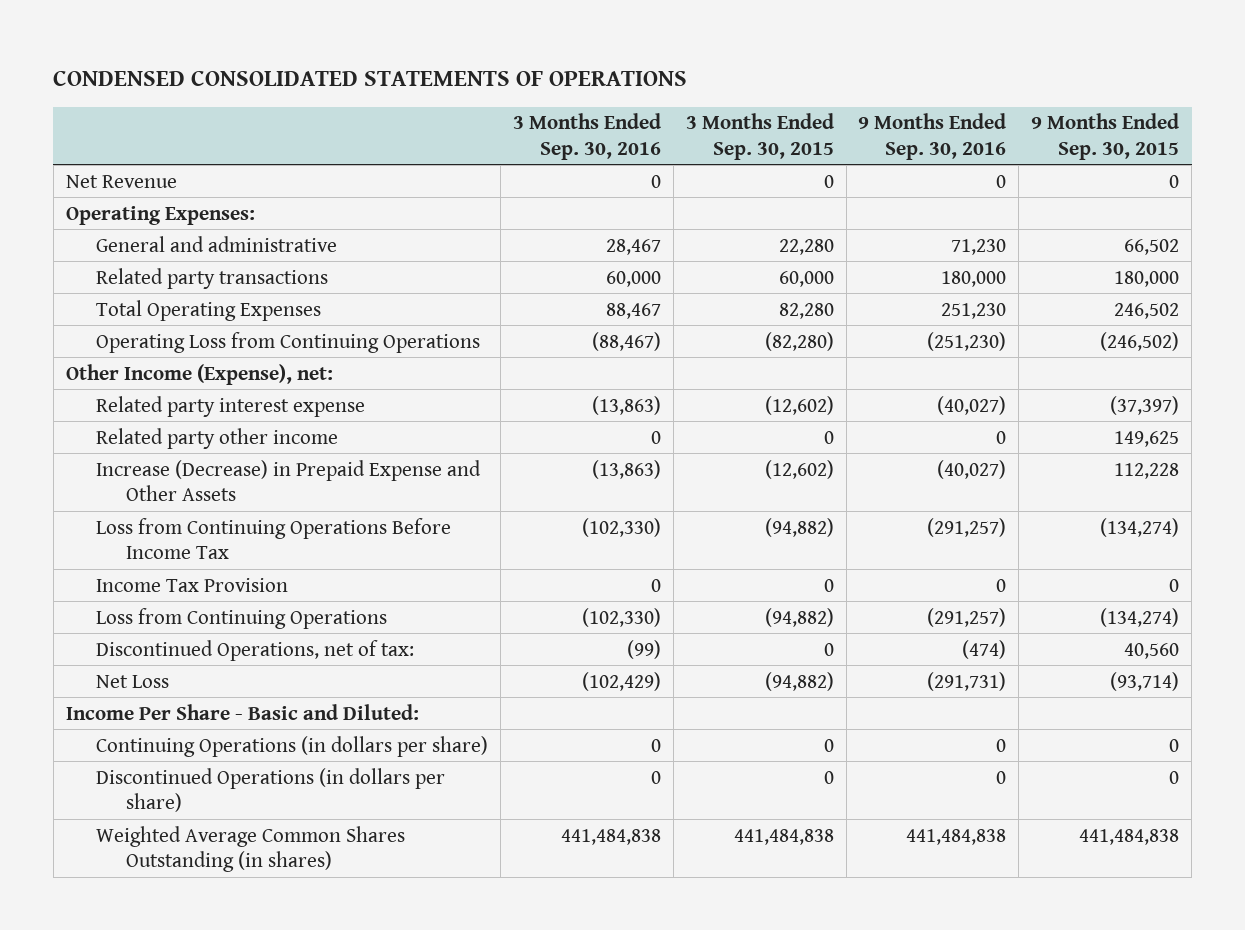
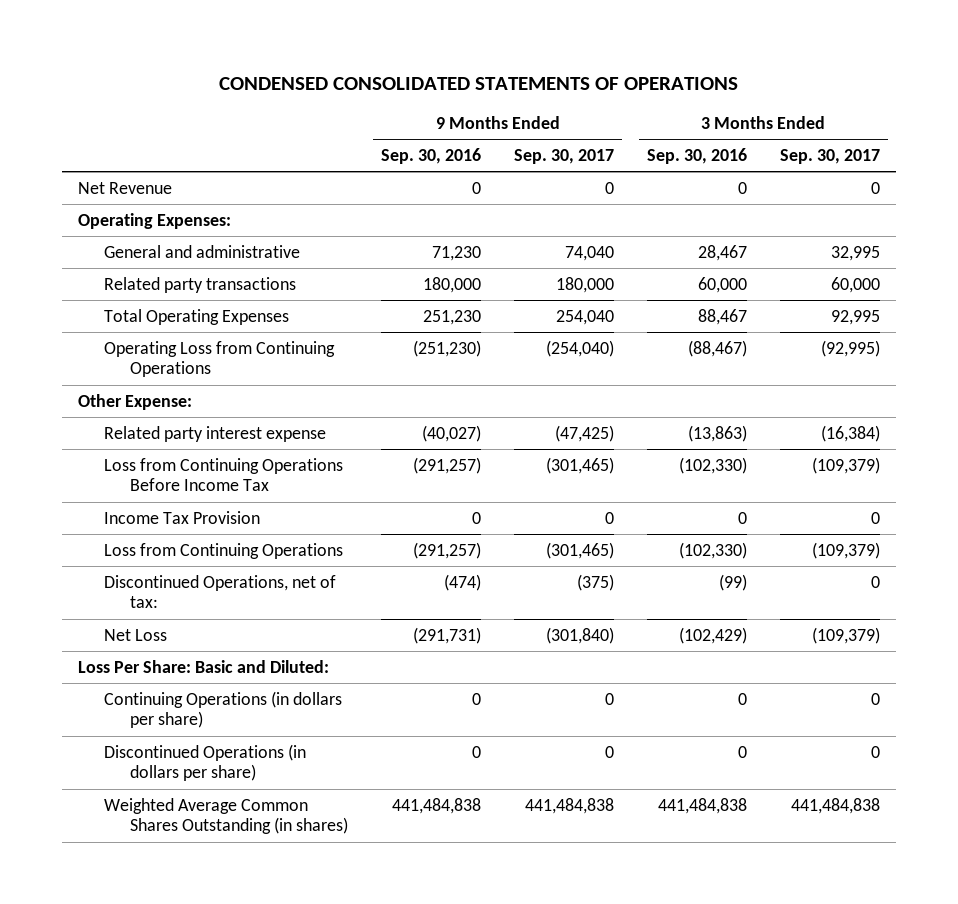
- | 3 Months Ended Sep. 30, 2016 | 3 Months Ended Sep. 30, 2015 | 9 Months Ended Sep. 30, 2016 | 9 Months Ended Sep. 30, 2015
+ | 9 Months Ended Sep. 30, 2016 | 9 Months Ended Sep. 30, 2017 | 3 Months Ended Sep. 30, 2016 | 3 Months Ended Sep. 30, 2017
- Other Income (Expense), net:
+ Other Expense:
- Related party other income | 0 | 0 | 0 | 149,625
- Increase (Decrease) in Prepaid Expense and Other Assets | (13,863) | (12,602) | (40,027) | 112,228
- Income Per Share - Basic and Diluted:
+ Loss Per Share: Basic and Diluted:

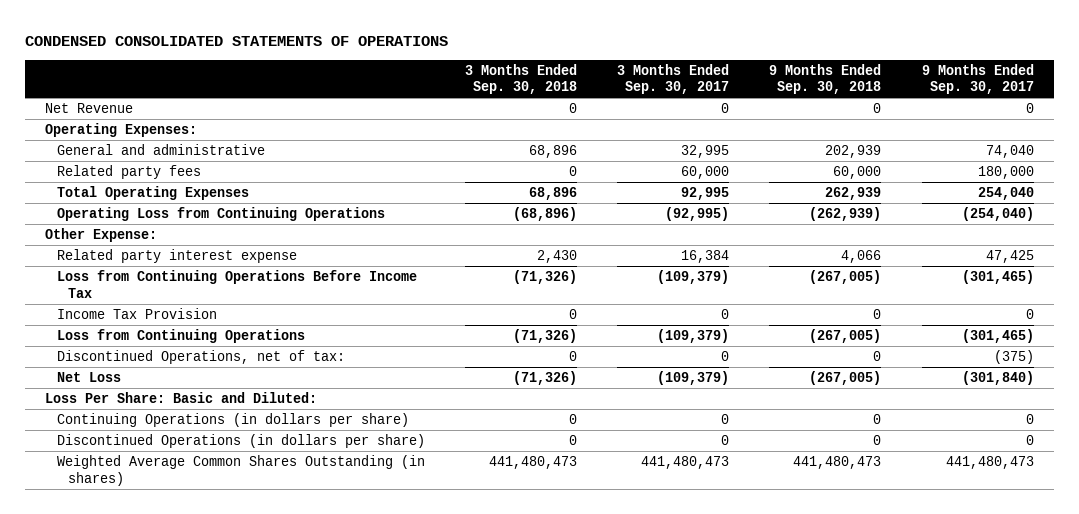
- | 9 Months Ended Sep. 30, 2016 | 9 Months Ended Sep. 30, 2017 | 3 Months Ended Sep. 30, 2016 | 3 Months Ended Sep. 30, 2017
+ | 3 Months Ended Sep. 30, 2018 | 3 Months Ended Sep. 30, 2017 | 9 Months Ended Sep. 30, 2018 | 9 Months Ended Sep. 30, 2017
- Related party transactions | 180,000 | 180,000 | 60,000 | 60,000
+ Related party fees | 0 | 60,000 | 60,000 | 180,000
- Related party interest expense | (40,027) | (47,425) | (13,863) | (16,384)
+ Related party interest expense | 2,430 | 16,384 | 4,066 | 47,425
- Weighted Average Common Shares Outstanding (in shares) | 441,484,838 | 441,484,838 | 441,484,838 | 441,484,838
+ Weighted Average Common Shares Outstanding (in shares) | 441,480,473 | 441,480,473 | 441,480,473 | 441,480,473

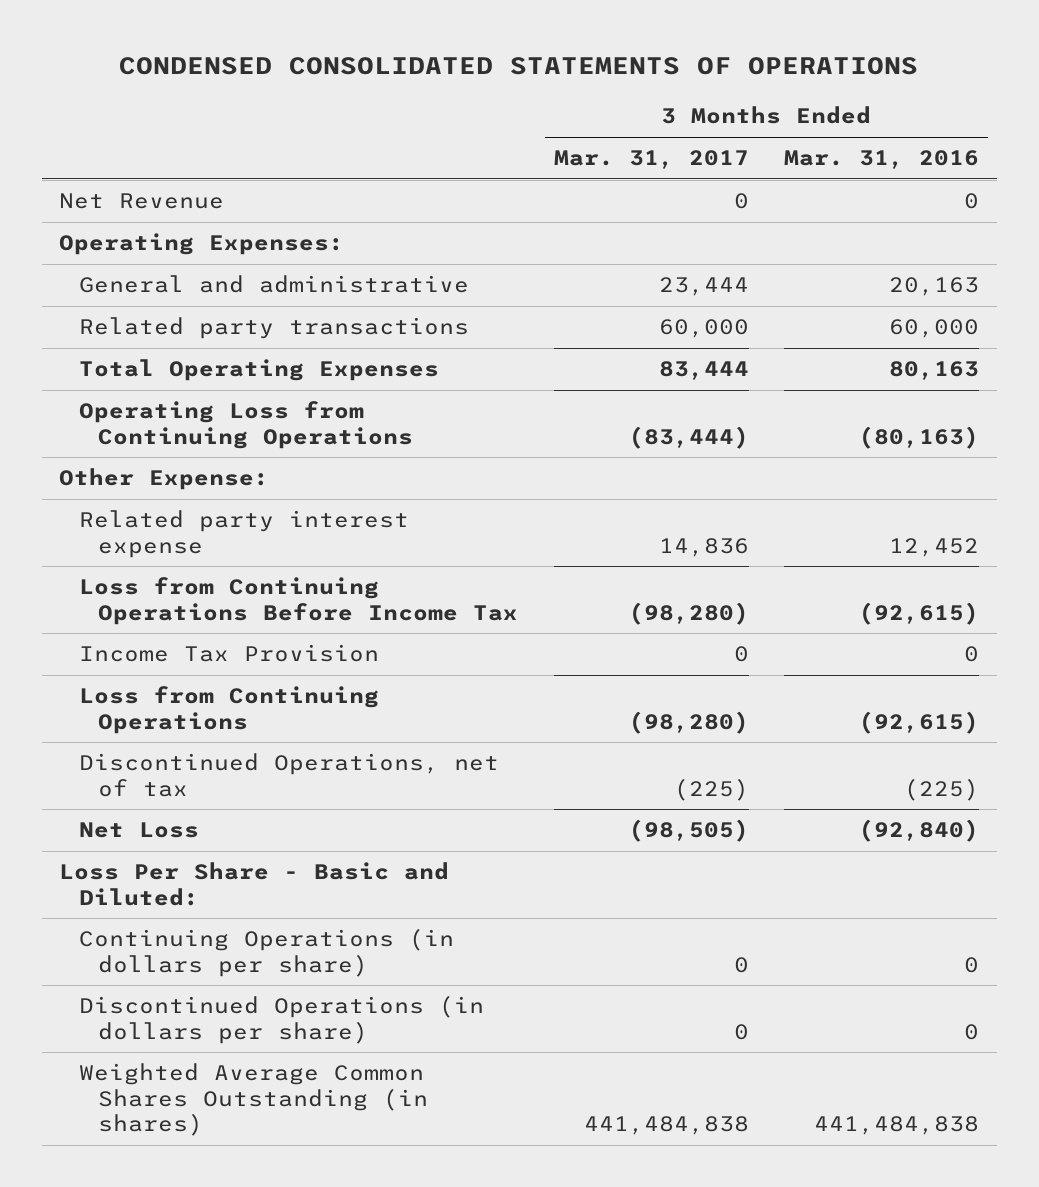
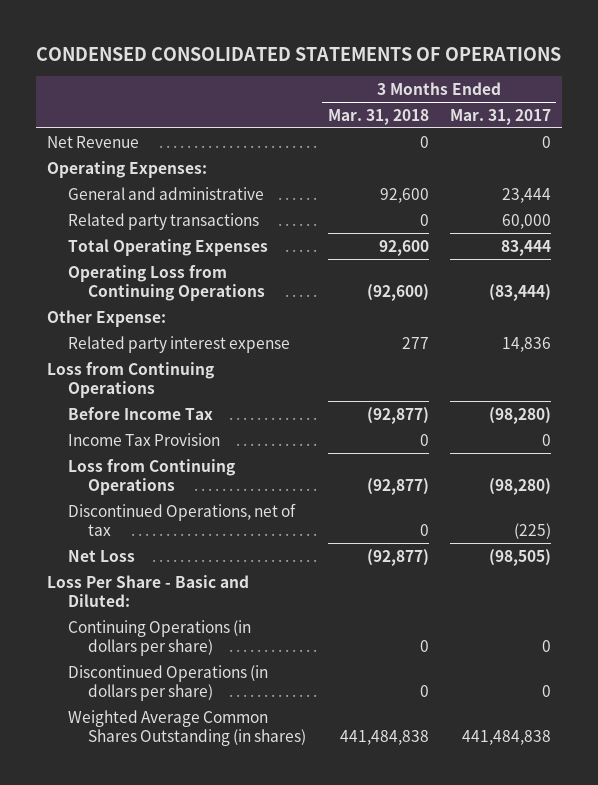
- | 3 Months Ended Mar. 31, 2017 | 3 Months Ended Mar. 31, 2016
+ | 3 Months Ended Mar. 31, 2018 | 3 Months Ended Mar. 31, 2017
- Loss from Continuing Operations Before Income Tax | (98,280) | (92,615)
+ Loss from Continuing Operations
+ Before Income Tax | (92,877) | (98,280)

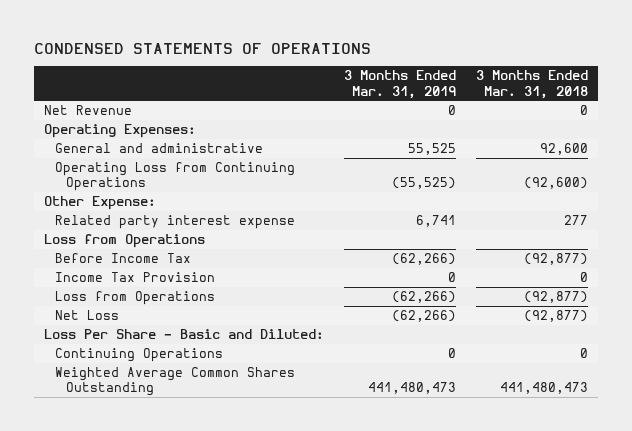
- CONDENSED CONSOLIDATED STATEMENTS OF OPERATIONS
+ CONDENSED STATEMENTS OF OPERATIONS
- | 3 Months Ended Mar. 31, 2018 | 3 Months Ended Mar. 31, 2017
+ | 3 Months Ended Mar. 31, 2019 | 3 Months Ended Mar. 31, 2018
- Related party transactions | 0 | 60,000
- Total Operating Expenses | 92,600 | 83,444
- Loss from Continuing Operations
+ Loss from Operations
- Loss from Continuing Operations | (92,877) | (98,280)
- Discontinued Operations, net of tax | 0 | (225)
+ Loss from Operations | (62,266) | (92,877)
- Continuing Operations (in dollars per share) | 0 | 0
- Discontinued Operations (in dollars per share) | 0 | 0
- Weighted Average Common Shares Outstanding (in shares) | 441,484,838 | 441,484,838
+ Continuing Operations | 0 | 0
+ Weighted Average Common Shares Outstanding | 441,480,473 | 441,480,473

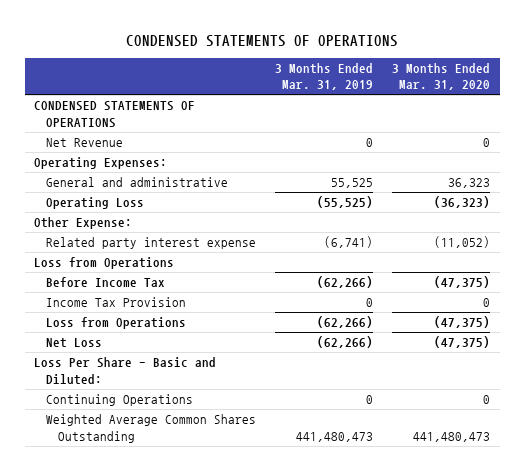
- | 3 Months Ended Mar. 31, 2019 | 3 Months Ended Mar. 31, 2018
+ | 3 Months Ended Mar. 31, 2019 | 3 Months Ended Mar. 31, 2020
+ CONDENSED STATEMENTS OF OPERATIONS
- Operating Loss from Continuing Operations | (55,525) | (92,600)
+ Operating Loss | (55,525) | (36,323)
- Related party interest expense | 6,741 | 277
+ Related party interest expense | (6,741) | (11,052)

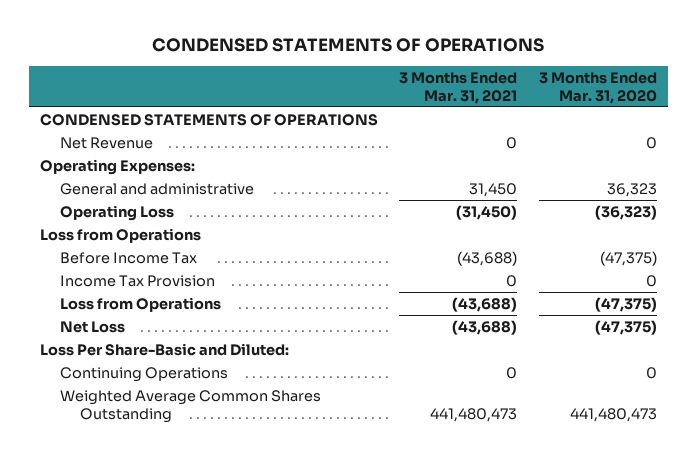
- | 3 Months Ended Mar. 31, 2019 | 3 Months Ended Mar. 31, 2020
+ | 3 Months Ended Mar. 31, 2021 | 3 Months Ended Mar. 31, 2020
- Other Expense:
- Related party interest expense | (6,741) | (11,052)
- Loss Per Share - Basic and Diluted:
+ Loss Per Share-Basic and Diluted:

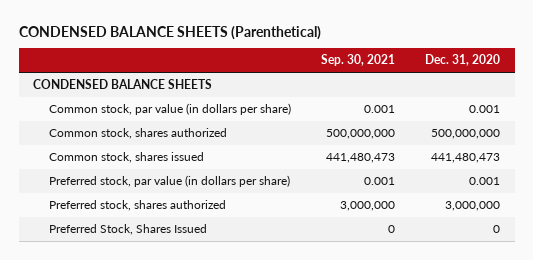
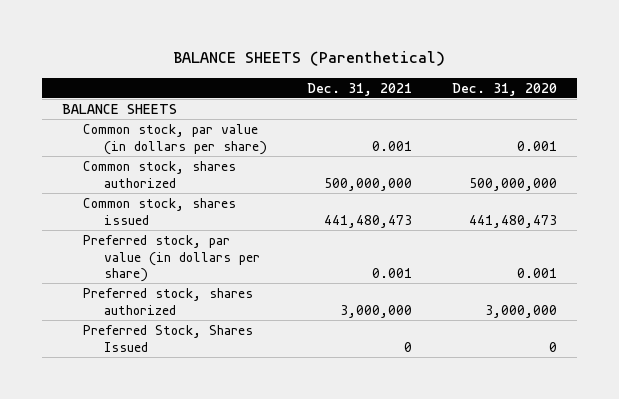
- CONDENSED BALANCE SHEETS (Parenthetical)
+ BALANCE SHEETS (Parenthetical)
- | Sep. 30, 2021 | Dec. 31, 2020
+ | Dec. 31, 2021 | Dec. 31, 2020
- CONDENSED BALANCE SHEETS
+ BALANCE SHEETS

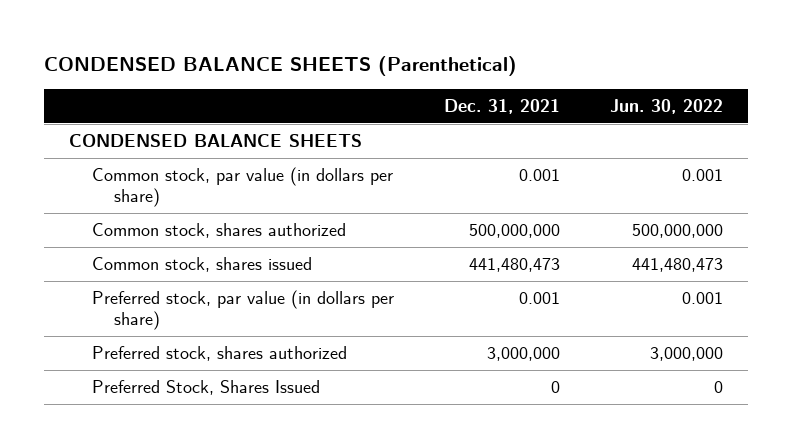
- BALANCE SHEETS (Parenthetical)
+ CONDENSED BALANCE SHEETS (Parenthetical)
- | Dec. 31, 2021 | Dec. 31, 2020
+ | Dec. 31, 2021 | Jun. 30, 2022
- BALANCE SHEETS
+ CONDENSED BALANCE SHEETS

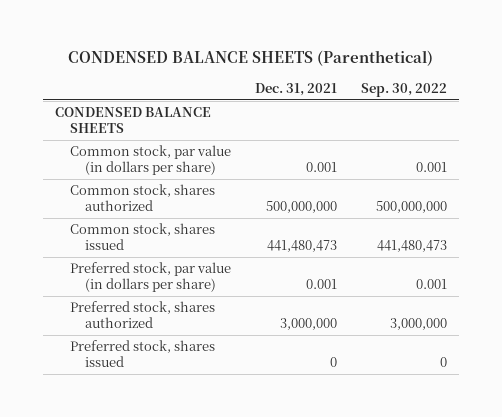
- | Dec. 31, 2021 | Jun. 30, 2022
+ | Dec. 31, 2021 | Sep. 30, 2022
- Preferred Stock, Shares Issued | 0 | 0
+ Preferred stock, shares issued | 0 | 0

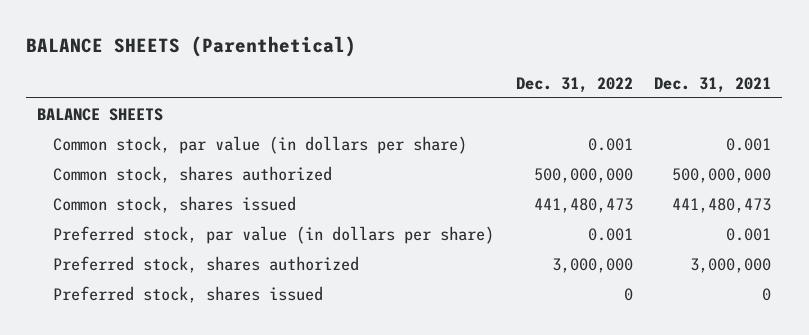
- CONDENSED BALANCE SHEETS (Parenthetical)
+ BALANCE SHEETS (Parenthetical)
- | Dec. 31, 2021 | Sep. 30, 2022
+ | Dec. 31, 2022 | Dec. 31, 2021
- CONDENSED BALANCE SHEETS
+ BALANCE SHEETS

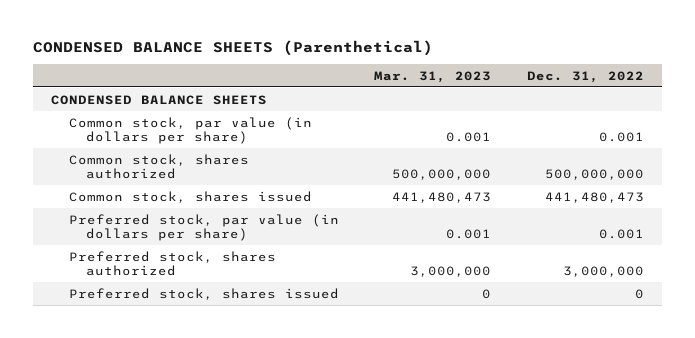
- BALANCE SHEETS (Parenthetical)
+ CONDENSED BALANCE SHEETS (Parenthetical)
- | Dec. 31, 2022 | Dec. 31, 2021
+ | Mar. 31, 2023 | Dec. 31, 2022
- BALANCE SHEETS
+ CONDENSED BALANCE SHEETS

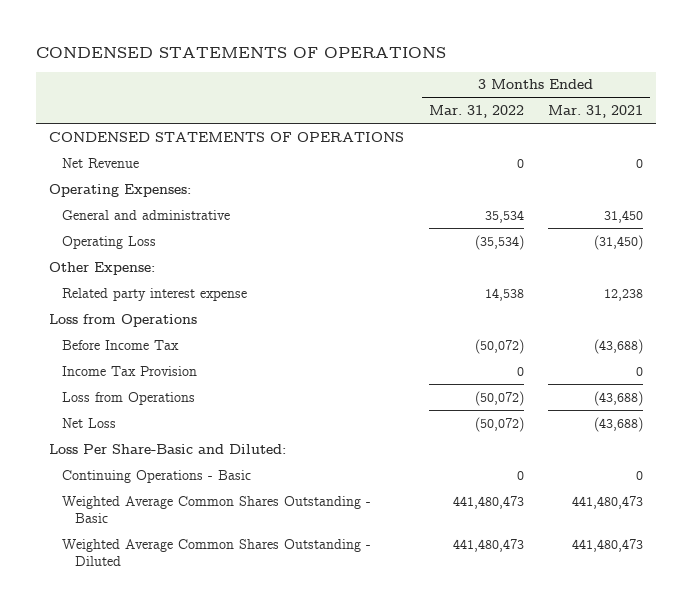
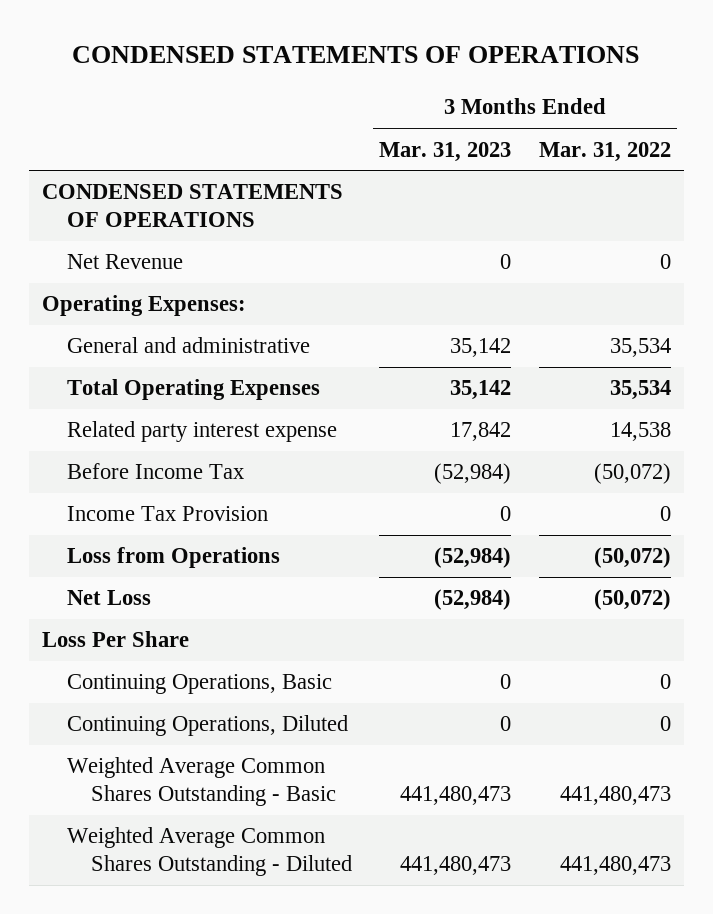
- | 3 Months Ended Mar. 31, 2022 | 3 Months Ended Mar. 31, 2021
+ | 3 Months Ended Mar. 31, 2023 | 3 Months Ended Mar. 31, 2022
- Operating Loss | (35,534) | (31,450)
- Other Expense:
+ Total Operating Expenses | 35,142 | 35,534
- Loss from Operations
- Loss Per Share-Basic and Diluted:
- Continuing Operations - Basic | 0 | 0
+ Loss Per Share
+ Continuing Operations, Basic | 0 | 0
+ Continuing Operations, Diluted | 0 | 0

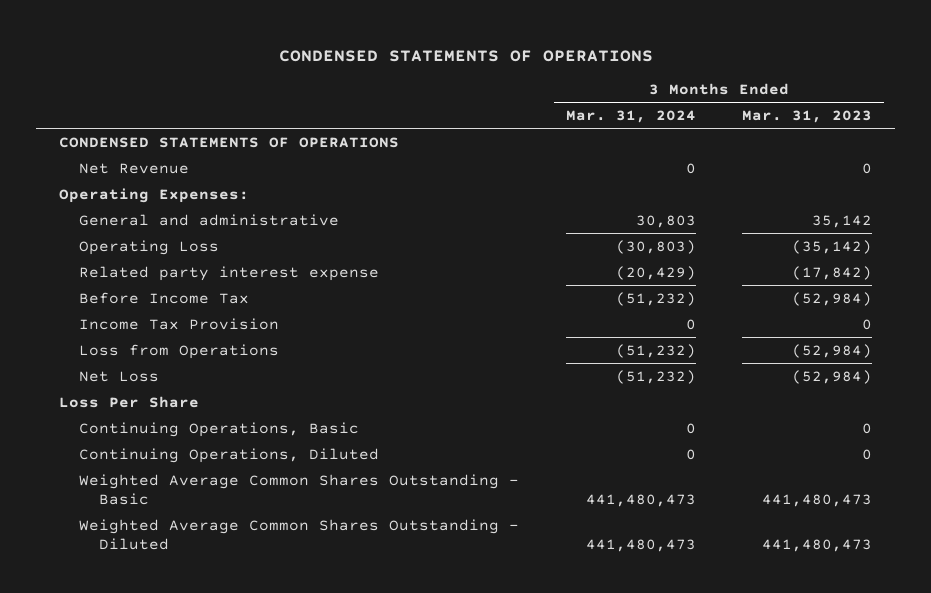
- | 3 Months Ended Mar. 31, 2023 | 3 Months Ended Mar. 31, 2022
+ | 3 Months Ended Mar. 31, 2024 | 3 Months Ended Mar. 31, 2023
- Total Operating Expenses | 35,142 | 35,534
- Related party interest expense | 17,842 | 14,538
+ Operating Loss | (30,803) | (35,142)
+ Related party interest expense | (20,429) | (17,842)

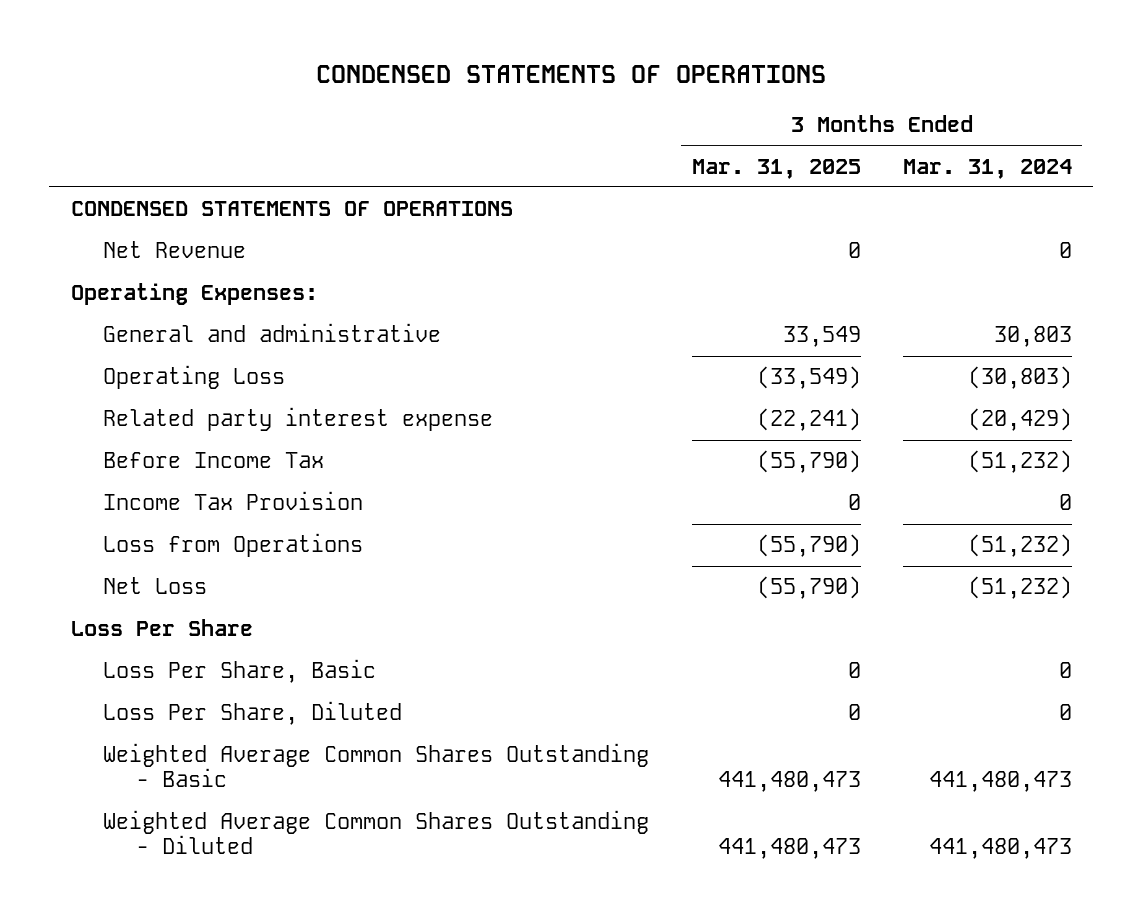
- | 3 Months Ended Mar. 31, 2024 | 3 Months Ended Mar. 31, 2023
+ | 3 Months Ended Mar. 31, 2025 | 3 Months Ended Mar. 31, 2024
- Continuing Operations, Basic | 0 | 0
- Continuing Operations, Diluted | 0 | 0
+ Loss Per Share, Basic | 0 | 0
+ Loss Per Share, Diluted | 0 | 0

